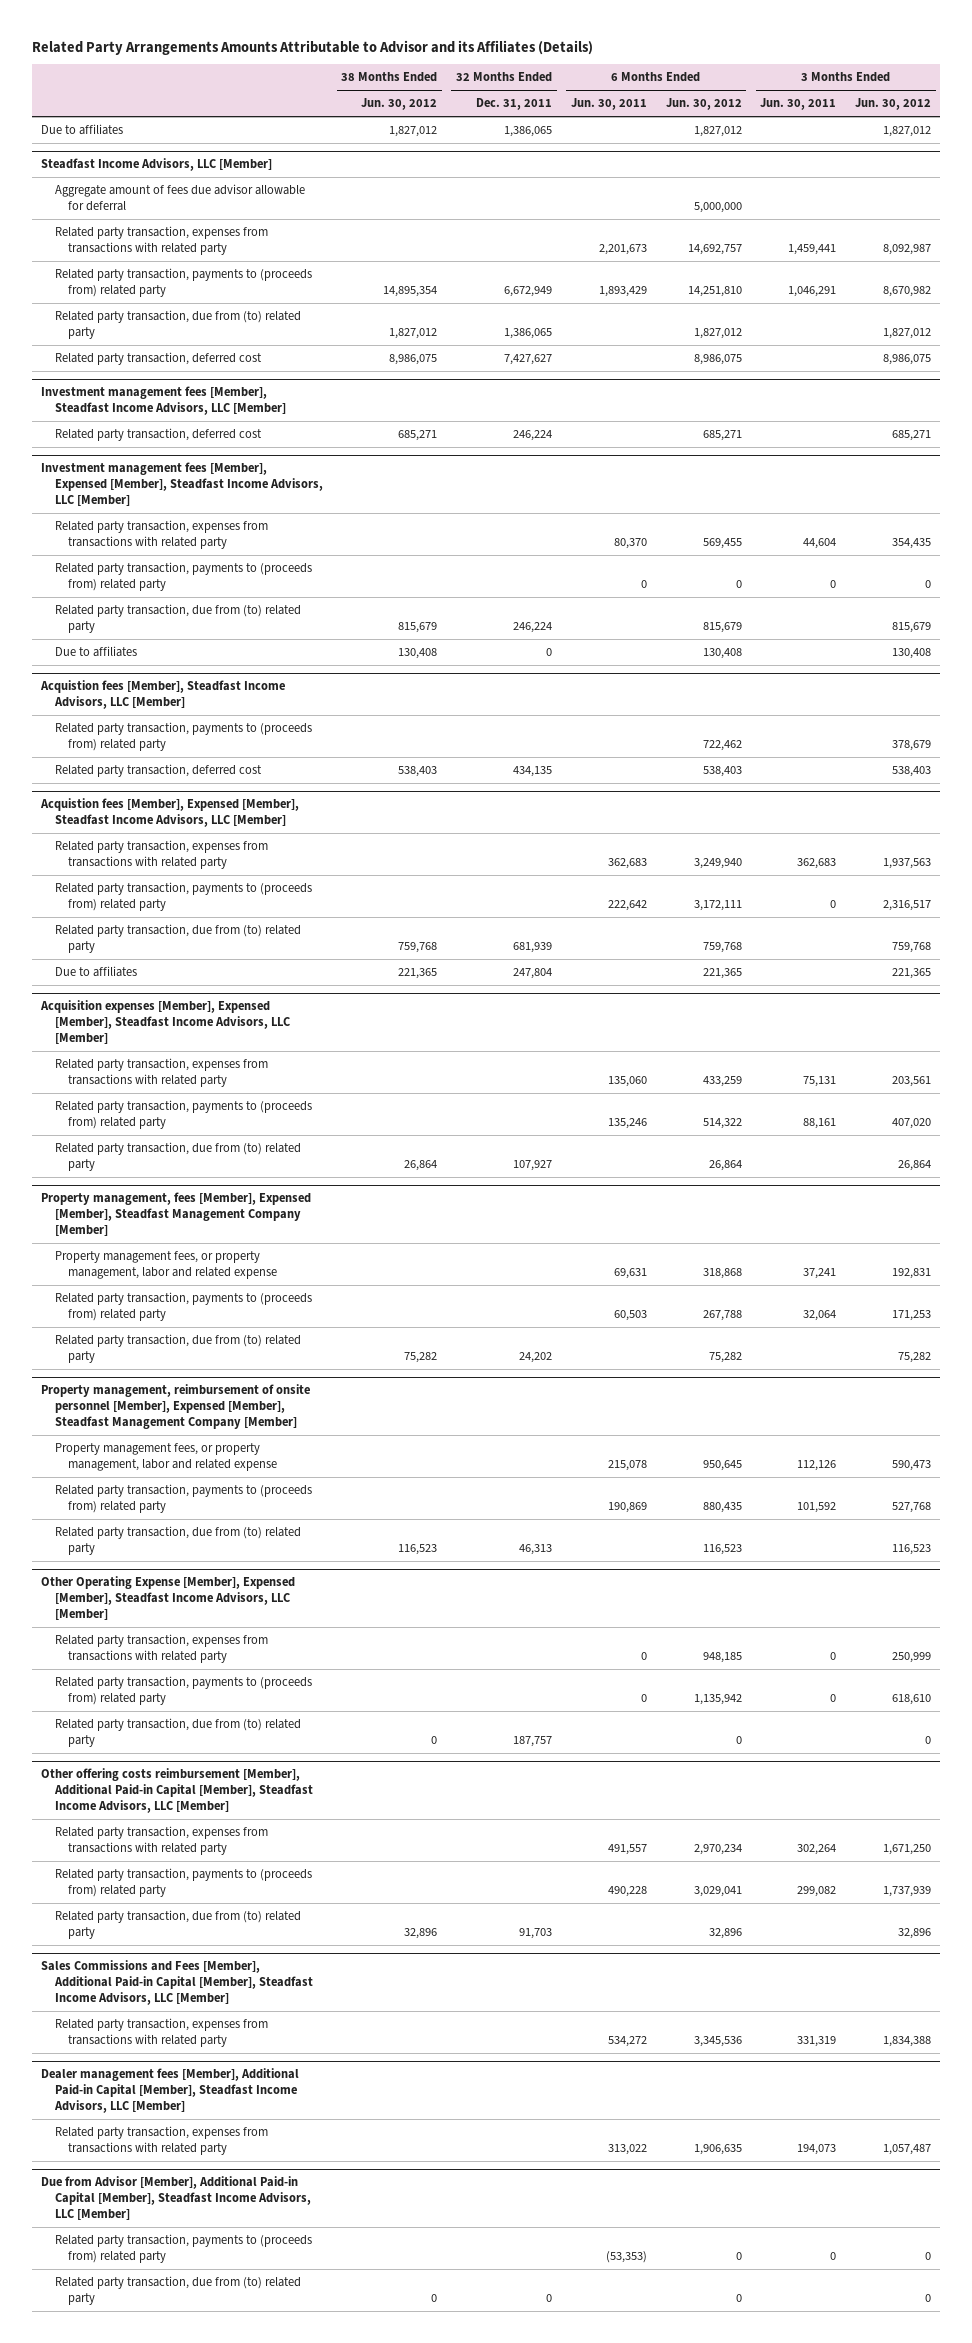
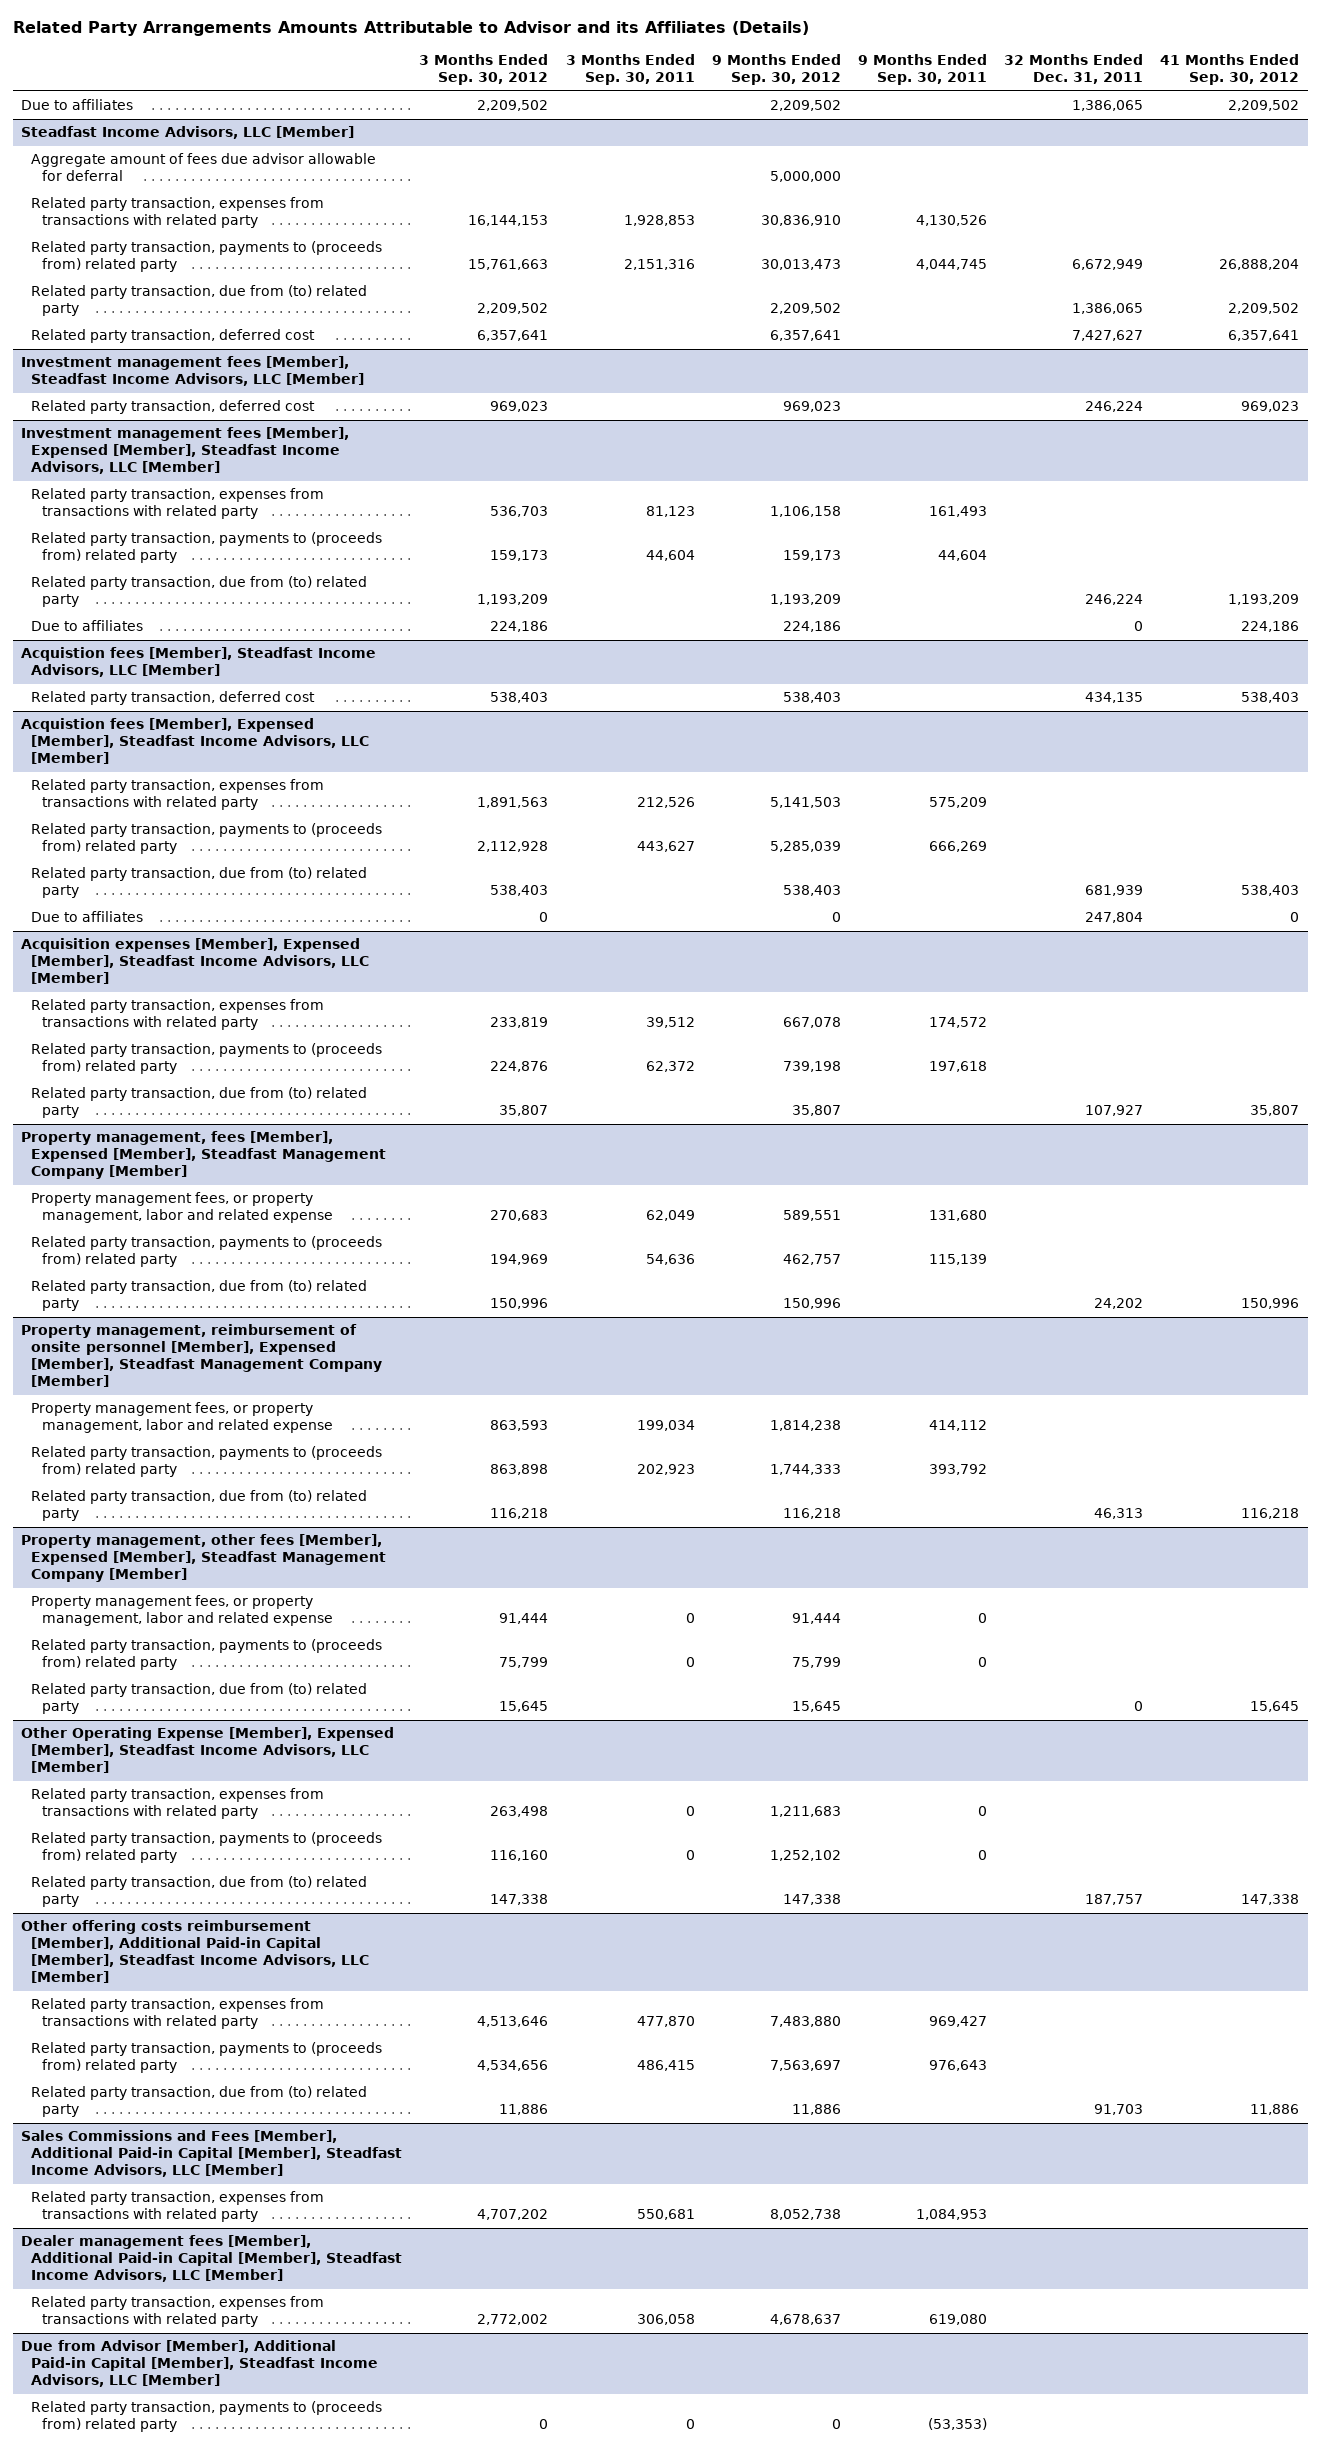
- | 38 Months Ended Jun. 30, 2012 | 32 Months Ended Dec. 31, 2011 | 6 Months Ended Jun. 30, 2011 | 6 Months Ended Jun. 30, 2012 | 3 Months Ended Jun. 30, 2011 | 3 Months Ended Jun. 30, 2012
+ | 3 Months Ended Sep. 30, 2012 | 3 Months Ended Sep. 30, 2011 | 9 Months Ended Sep. 30, 2012 | 9 Months Ended Sep. 30, 2011 | 32 Months Ended Dec. 31, 2011 | 41 Months Ended Sep. 30, 2012
@ Acquistion fees [Member], Steadfast Income Advisors, LLC [Member]
- Related party transaction, payments to (proceeds from) related party | | | | 722,462 | | 378,679
+ Property management, other fees [Member], Expensed [Member], Steadfast Management Company [Member]
+ Property management fees, or property management, labor and related expense | 91,444 | 0 | 91,444 | 0 | |
+ Related party transaction, payments to (proceeds from) related party | 75,799 | 0 | 75,799 | 0 | |
+ Related party transaction, due from (to) related party | 15,645 | | 15,645 | | 0 | 15,645
@ Due from Advisor [Member], Additional Paid-in Capital [Member], Steadfast Income Advisors, LLC [Member]
- Related party transaction, due from (to) related party | 0 | 0 | | 0 | | 0

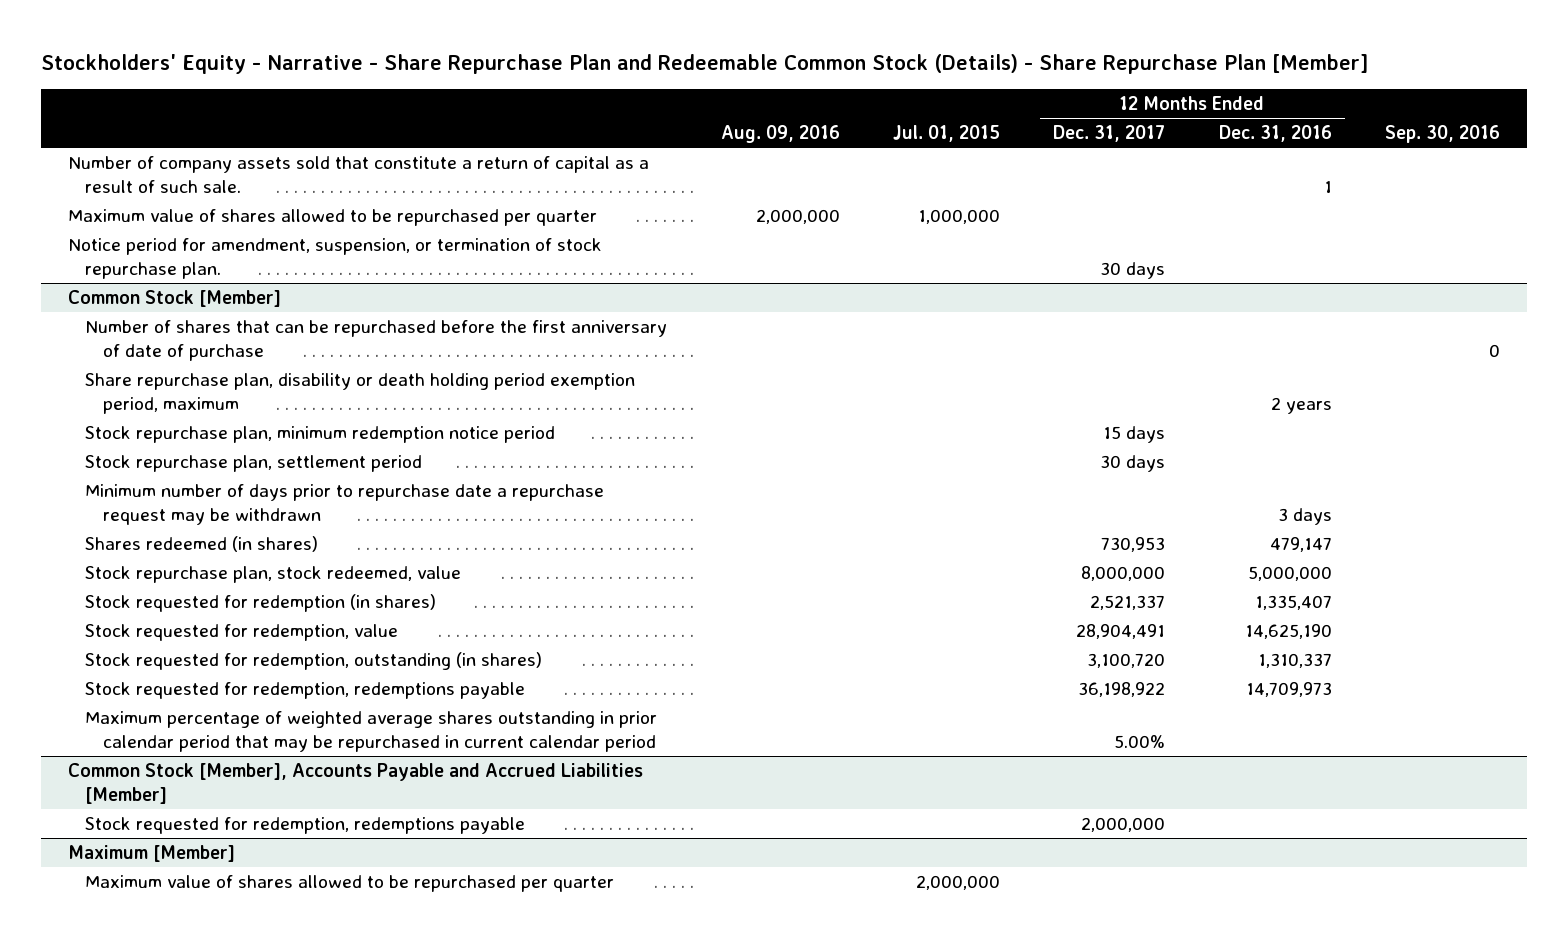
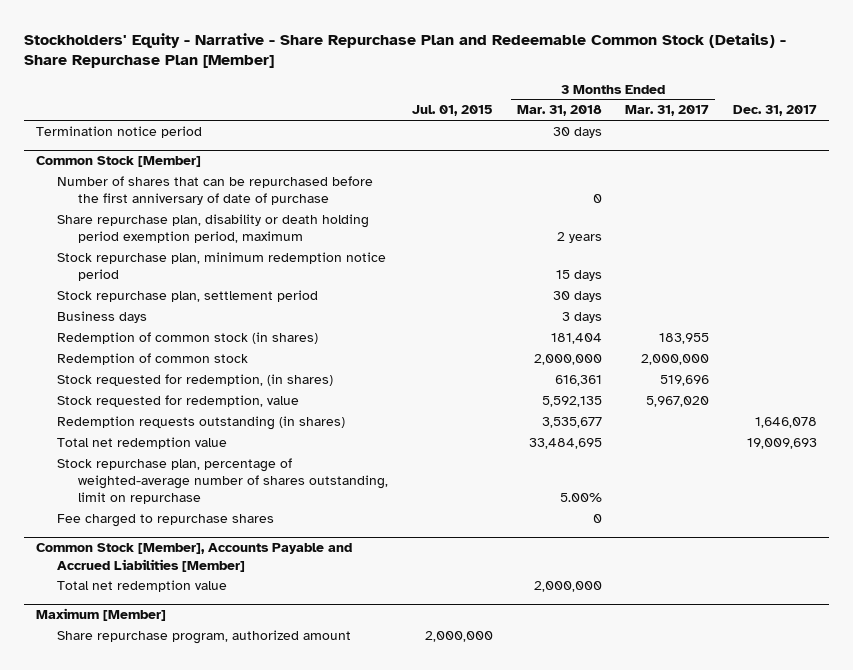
- | Aug. 09, 2016 | Jul. 01, 2015 | 12 Months Ended Dec. 31, 2017 | 12 Months Ended Dec. 31, 2016 | Sep. 30, 2016
+ | Jul. 01, 2015 | 3 Months Ended Mar. 31, 2018 | 3 Months Ended Mar. 31, 2017 | Dec. 31, 2017
- Number of company assets sold that constitute a return of capital as a result of such sale. | | | | 1 |
- Maximum value of shares allowed to be repurchased per quarter | 2,000,000 | 1,000,000 | | |
- Notice period for amendment, suspension, or termination of stock repurchase plan. | | | 30 days | |
+ Termination notice period | | 30 days | |
@ Common Stock [Member]
- Minimum number of days prior to repurchase date a repurchase request may be withdrawn | | | | 3 days |
- Shares redeemed (in shares) | | | 730,953 | 479,147 |
- Stock repurchase plan, stock redeemed, value | | | 8,000,000 | 5,000,000 |
- Stock requested for redemption (in shares) | | | 2,521,337 | 1,335,407 |
+ Business days | | 3 days | |
+ Redemption of common stock (in shares) | | 181,404 | 183,955 |
+ Redemption of common stock | | 2,000,000 | 2,000,000 |
+ Stock requested for redemption, (in shares) | | 616,361 | 519,696 |
- Stock requested for redemption, outstanding (in shares) | | | 3,100,720 | 1,310,337 |
- Stock requested for redemption, redemptions payable | | | 36,198,922 | 14,709,973 |
- Maximum percentage of weighted average shares outstanding in prior calendar period that may be repurchased in current calendar period | | | 5.00% | |
+ Redemption requests outstanding (in shares) | | 3,535,677 | | 1,646,078
+ Total net redemption value | | 33,484,695 | | 19,009,693
+ Stock repurchase plan, percentage of weighted-average number of shares outstanding, limit on repurchase | | 5.00% | |
+ Fee charged to repurchase shares | | 0 | |
@ Common Stock [Member], Accounts Payable and Accrued Liabilities [Member]
- Stock requested for redemption, redemptions payable | | | 2,000,000 | |
+ Total net redemption value | | 2,000,000 | |
@ Maximum [Member]
- Maximum value of shares allowed to be repurchased per quarter | | 2,000,000 | | |
+ Share repurchase program, authorized amount | 2,000,000 | | |

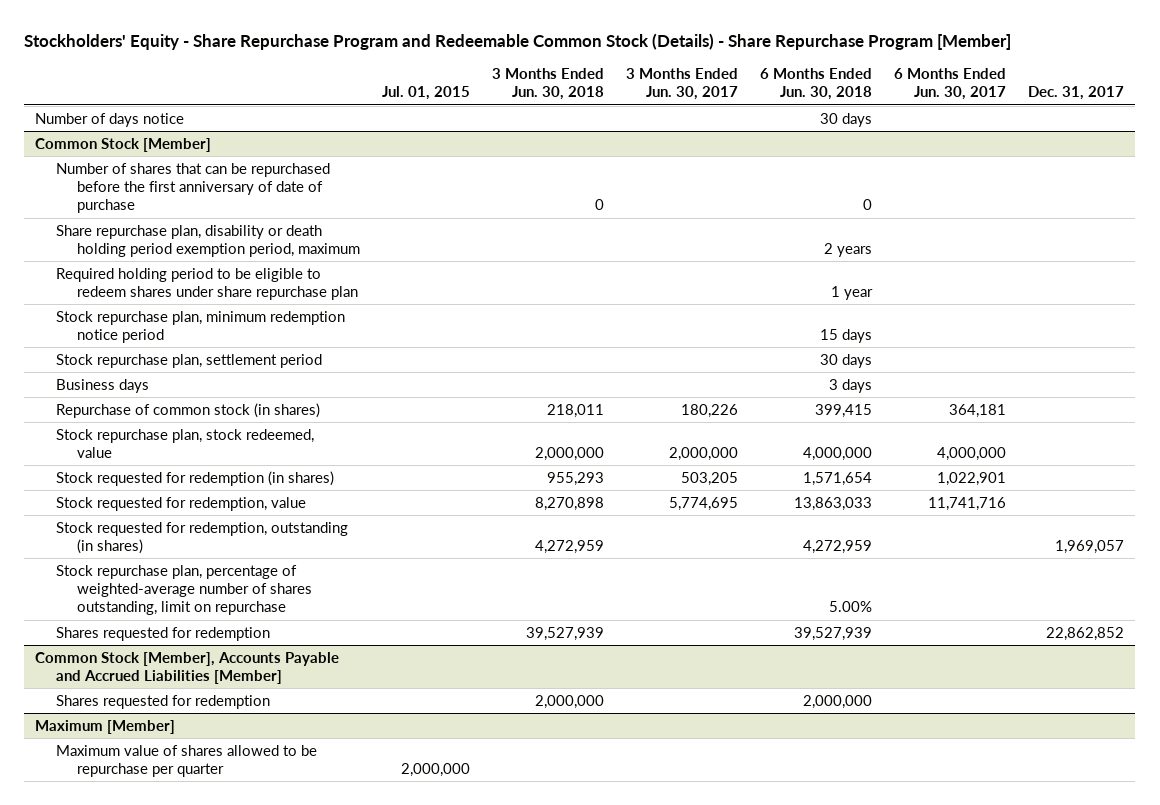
- Stockholders' Equity - Narrative - Share Repurchase Plan and Redeemable Common Stock (Details) - Share Repurchase Plan [Member]
+ Stockholders' Equity - Share Repurchase Program and Redeemable Common Stock (Details) - Share Repurchase Program [Member]
- | Jul. 01, 2015 | 3 Months Ended Mar. 31, 2018 | 3 Months Ended Mar. 31, 2017 | Dec. 31, 2017
+ | Jul. 01, 2015 | 3 Months Ended Jun. 30, 2018 | 3 Months Ended Jun. 30, 2017 | 6 Months Ended Jun. 30, 2018 | 6 Months Ended Jun. 30, 2017 | Dec. 31, 2017
- Termination notice period | | 30 days | |
+ Number of days notice | | | | 30 days | |
@ Common Stock [Member]
+ Required holding period to be eligible to redeem shares under share repurchase plan | | | | 1 year | |
- Redemption of common stock (in shares) | | 181,404 | 183,955 |
- Redemption of common stock | | 2,000,000 | 2,000,000 |
- Stock requested for redemption, (in shares) | | 616,361 | 519,696 |
+ Repurchase of common stock (in shares) | | 218,011 | 180,226 | 399,415 | 364,181 |
+ Stock repurchase plan, stock redeemed, value | | 2,000,000 | 2,000,000 | 4,000,000 | 4,000,000 |
+ Stock requested for redemption (in shares) | | 955,293 | 503,205 | 1,571,654 | 1,022,901 |
- Redemption requests outstanding (in shares) | | 3,535,677 | | 1,646,078
- Total net redemption value | | 33,484,695 | | 19,009,693
+ Stock requested for redemption, outstanding (in shares) | | 4,272,959 | | 4,272,959 | | 1,969,057
- Fee charged to repurchase shares | | 0 | |
+ Shares requested for redemption | | 39,527,939 | | 39,527,939 | | 22,862,852
@ Common Stock [Member], Accounts Payable and Accrued Liabilities [Member]
- Total net redemption value | | 2,000,000 | |
+ Shares requested for redemption | | 2,000,000 | | 2,000,000 | |
@ Maximum [Member]
- Share repurchase program, authorized amount | 2,000,000 | | |
+ Maximum value of shares allowed to be repurchase per quarter | 2,000,000 | | | | |

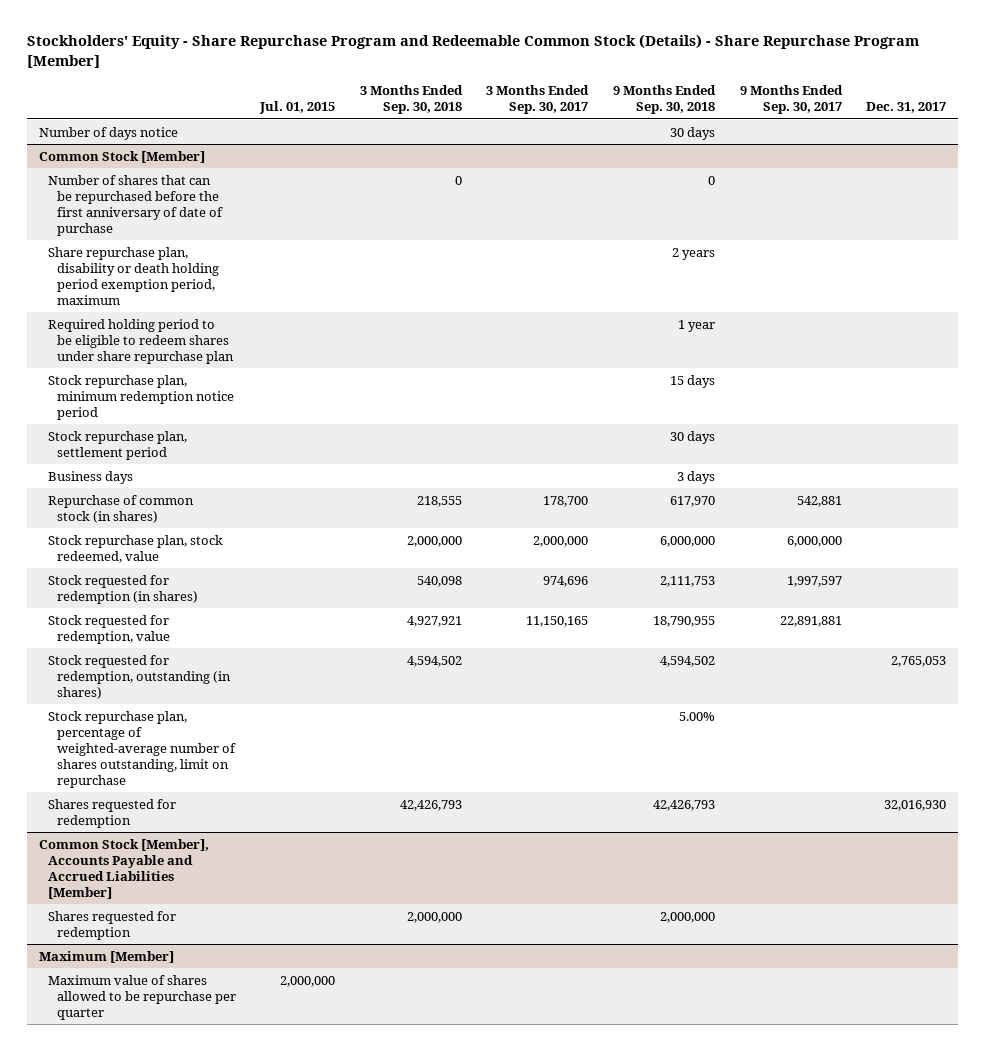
- | Jul. 01, 2015 | 3 Months Ended Jun. 30, 2018 | 3 Months Ended Jun. 30, 2017 | 6 Months Ended Jun. 30, 2018 | 6 Months Ended Jun. 30, 2017 | Dec. 31, 2017
+ | Jul. 01, 2015 | 3 Months Ended Sep. 30, 2018 | 3 Months Ended Sep. 30, 2017 | 9 Months Ended Sep. 30, 2018 | 9 Months Ended Sep. 30, 2017 | Dec. 31, 2017
@ Common Stock [Member]
- Stock requested for redemption, outstanding (in shares) | | 4,272,959 | | 4,272,959 | | 1,969,057
+ Stock requested for redemption, outstanding (in shares) | | 4,594,502 | | 4,594,502 | | 2,765,053
- Shares requested for redemption | | 39,527,939 | | 39,527,939 | | 22,862,852
+ Shares requested for redemption | | 42,426,793 | | 42,426,793 | | 32,016,930

